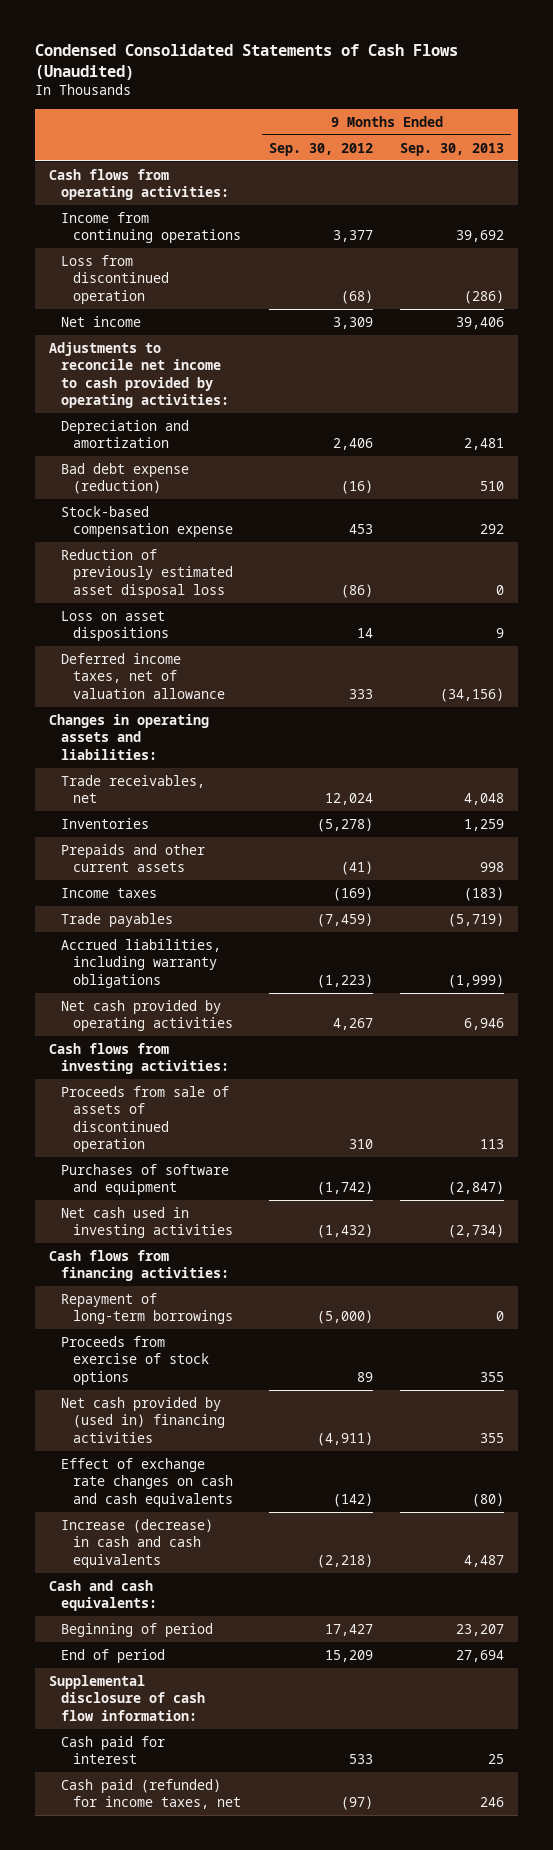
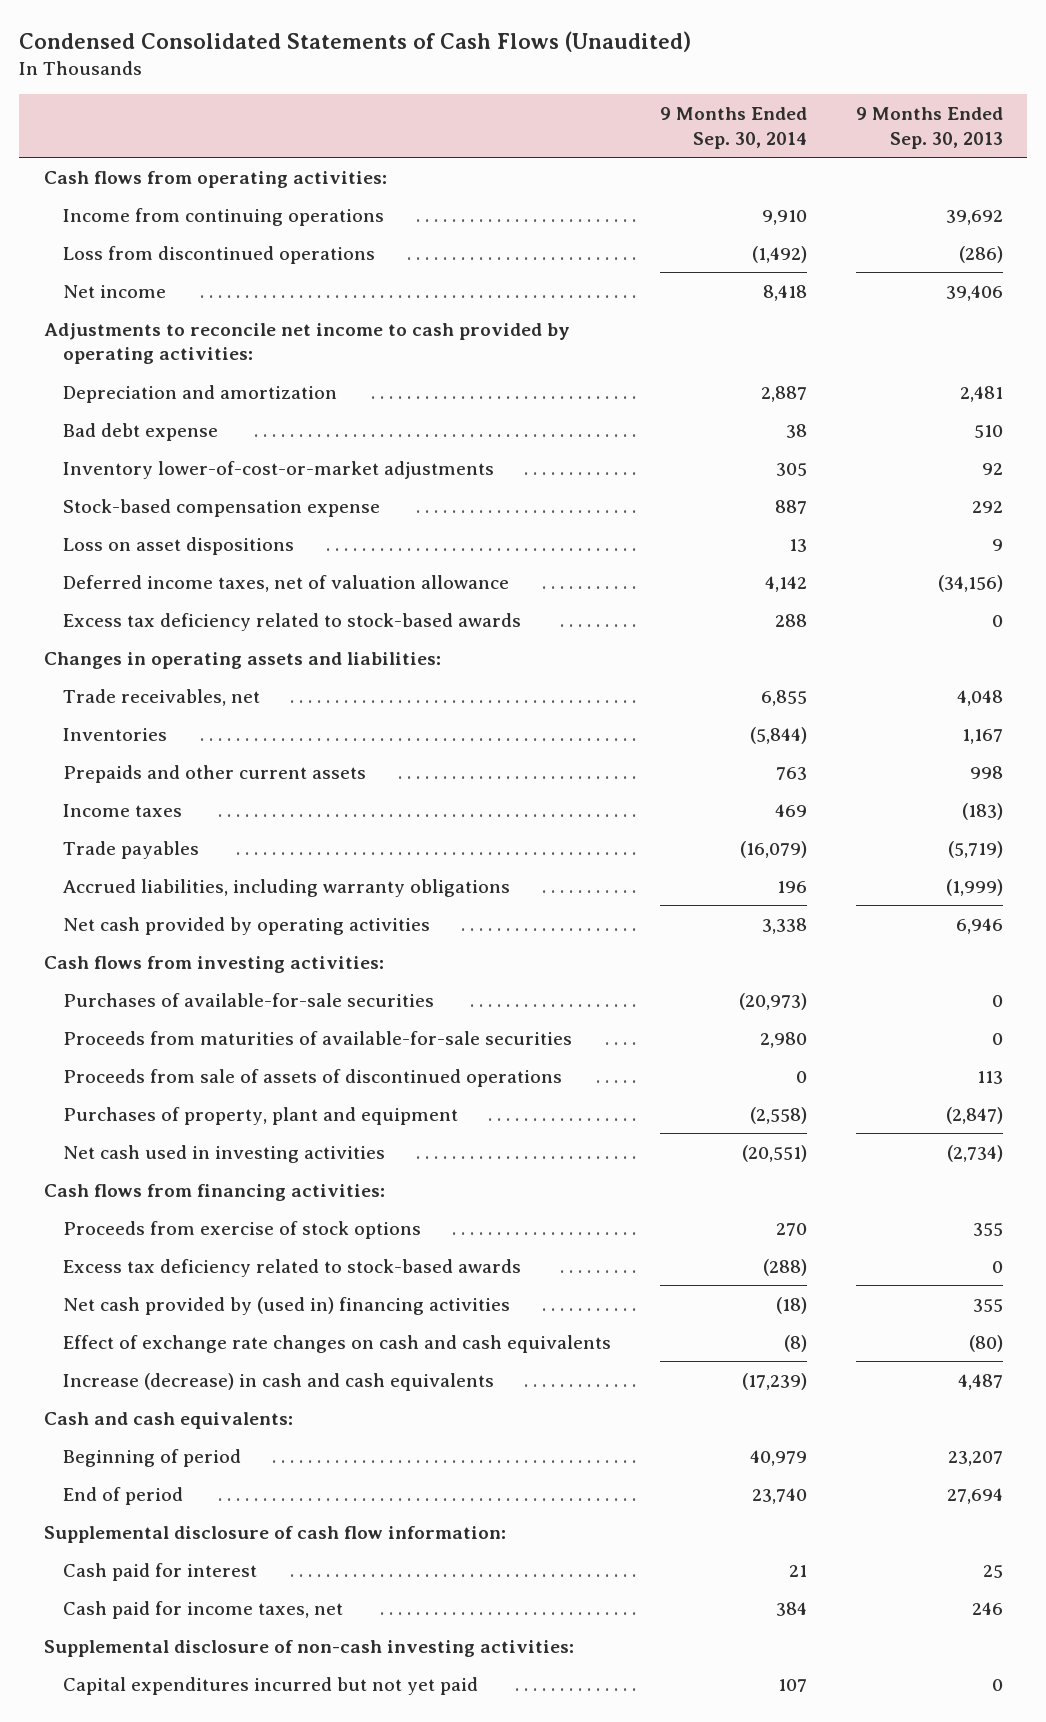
- | 9 Months Ended Sep. 30, 2012 | 9 Months Ended Sep. 30, 2013
+ | 9 Months Ended Sep. 30, 2014 | 9 Months Ended Sep. 30, 2013
- Loss from discontinued operation | (68) | (286)
+ Loss from discontinued operations | (1,492) | (286)
- Bad debt expense (reduction) | (16) | 510
+ Bad debt expense | 38 | 510
+ Inventory lower-of-cost-or-market adjustments | 305 | 92
- Reduction of previously estimated asset disposal loss | (86) | 0
+ Excess tax deficiency related to stock-based awards | 288 | 0
- Inventories | (5,278) | 1,259
+ Inventories | (5,844) | 1,167
- Proceeds from sale of assets of discontinued operation | 310 | 113
- Purchases of software and equipment | (1,742) | (2,847)
+ Purchases of available-for-sale securities | (20,973) | 0
+ Proceeds from maturities of available-for-sale securities | 2,980 | 0
+ Proceeds from sale of assets of discontinued operations | 0 | 113
+ Purchases of property, plant and equipment | (2,558) | (2,847)
- Repayment of long-term borrowings | (5,000) | 0
+ Excess tax deficiency related to stock-based awards | (288) | 0
- Cash paid (refunded) for income taxes, net | (97) | 246
+ Cash paid for income taxes, net | 384 | 246
+ Supplemental disclosure of non-cash investing activities:
+ Capital expenditures incurred but not yet paid | 107 | 0

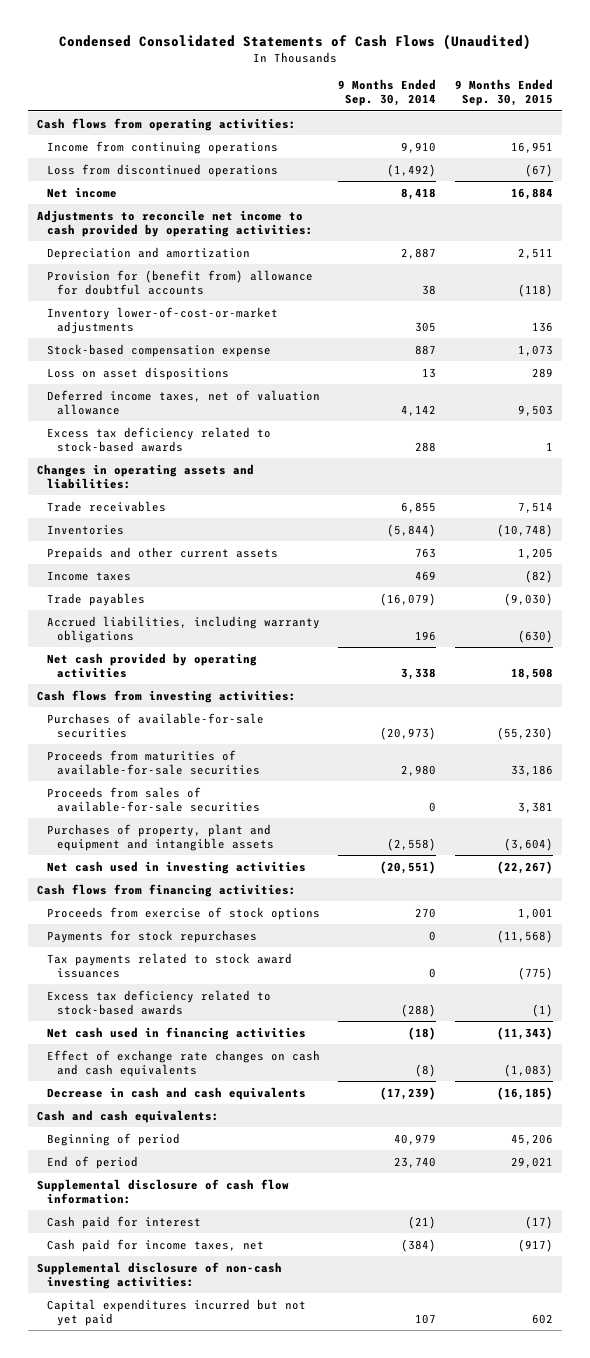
- | 9 Months Ended Sep. 30, 2014 | 9 Months Ended Sep. 30, 2013
+ | 9 Months Ended Sep. 30, 2014 | 9 Months Ended Sep. 30, 2015
- Bad debt expense | 38 | 510
+ Provision for (benefit from) allowance for doubtful accounts | 38 | (118)
- Trade receivables, net | 6,855 | 4,048
+ Trade receivables | 6,855 | 7,514
- Proceeds from sale of assets of discontinued operations | 0 | 113
- Purchases of property, plant and equipment | (2,558) | (2,847)
+ Proceeds from sales of available-for-sale securities | 0 | 3,381
+ Purchases of property, plant and equipment and intangible assets | (2,558) | (3,604)
+ Payments for stock repurchases | 0 | (11,568)
+ Tax payments related to stock award issuances | 0 | (775)
- Net cash provided by (used in) financing activities | (18) | 355
+ Net cash used in financing activities | (18) | (11,343)
- Increase (decrease) in cash and cash equivalents | (17,239) | 4,487
+ Decrease in cash and cash equivalents | (17,239) | (16,185)
- Cash paid for interest | 21 | 25
- Cash paid for income taxes, net | 384 | 246
+ Cash paid for interest | (21) | (17)
+ Cash paid for income taxes, net | (384) | (917)

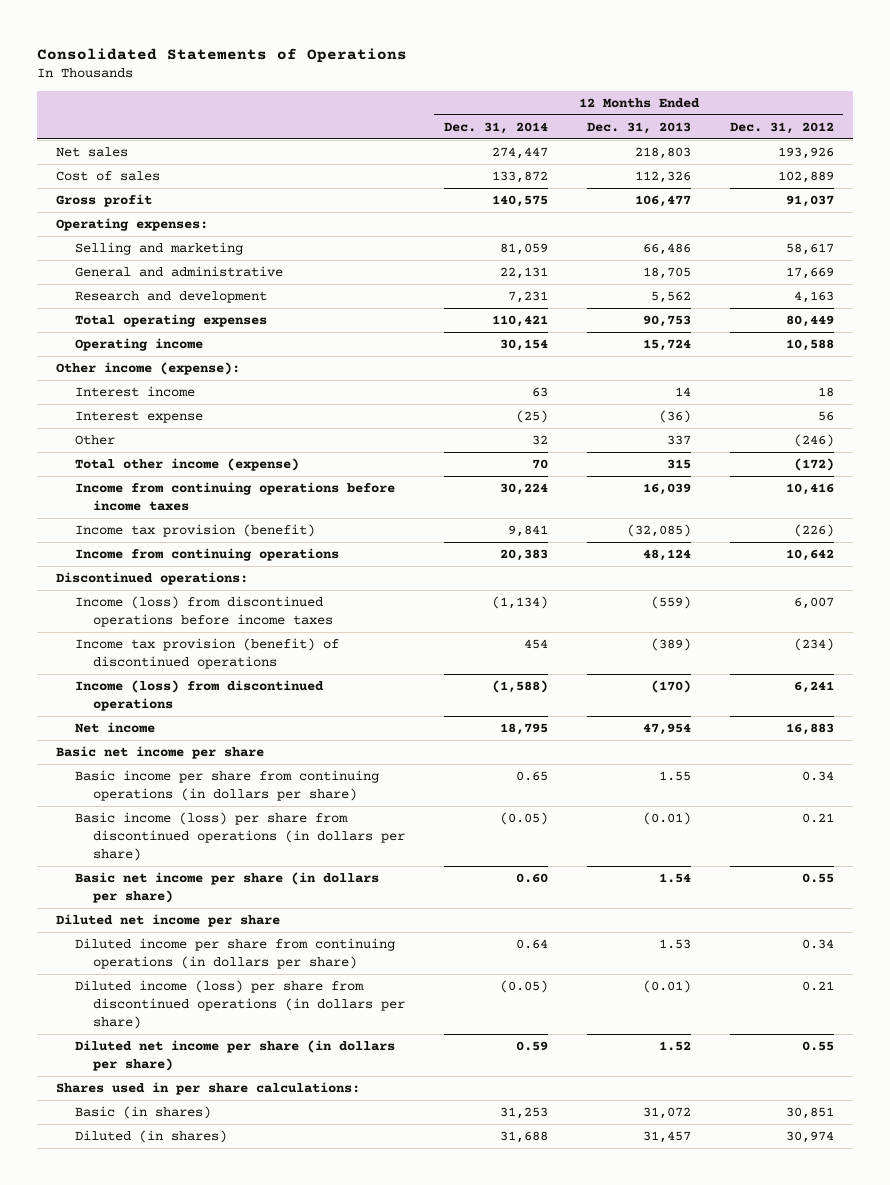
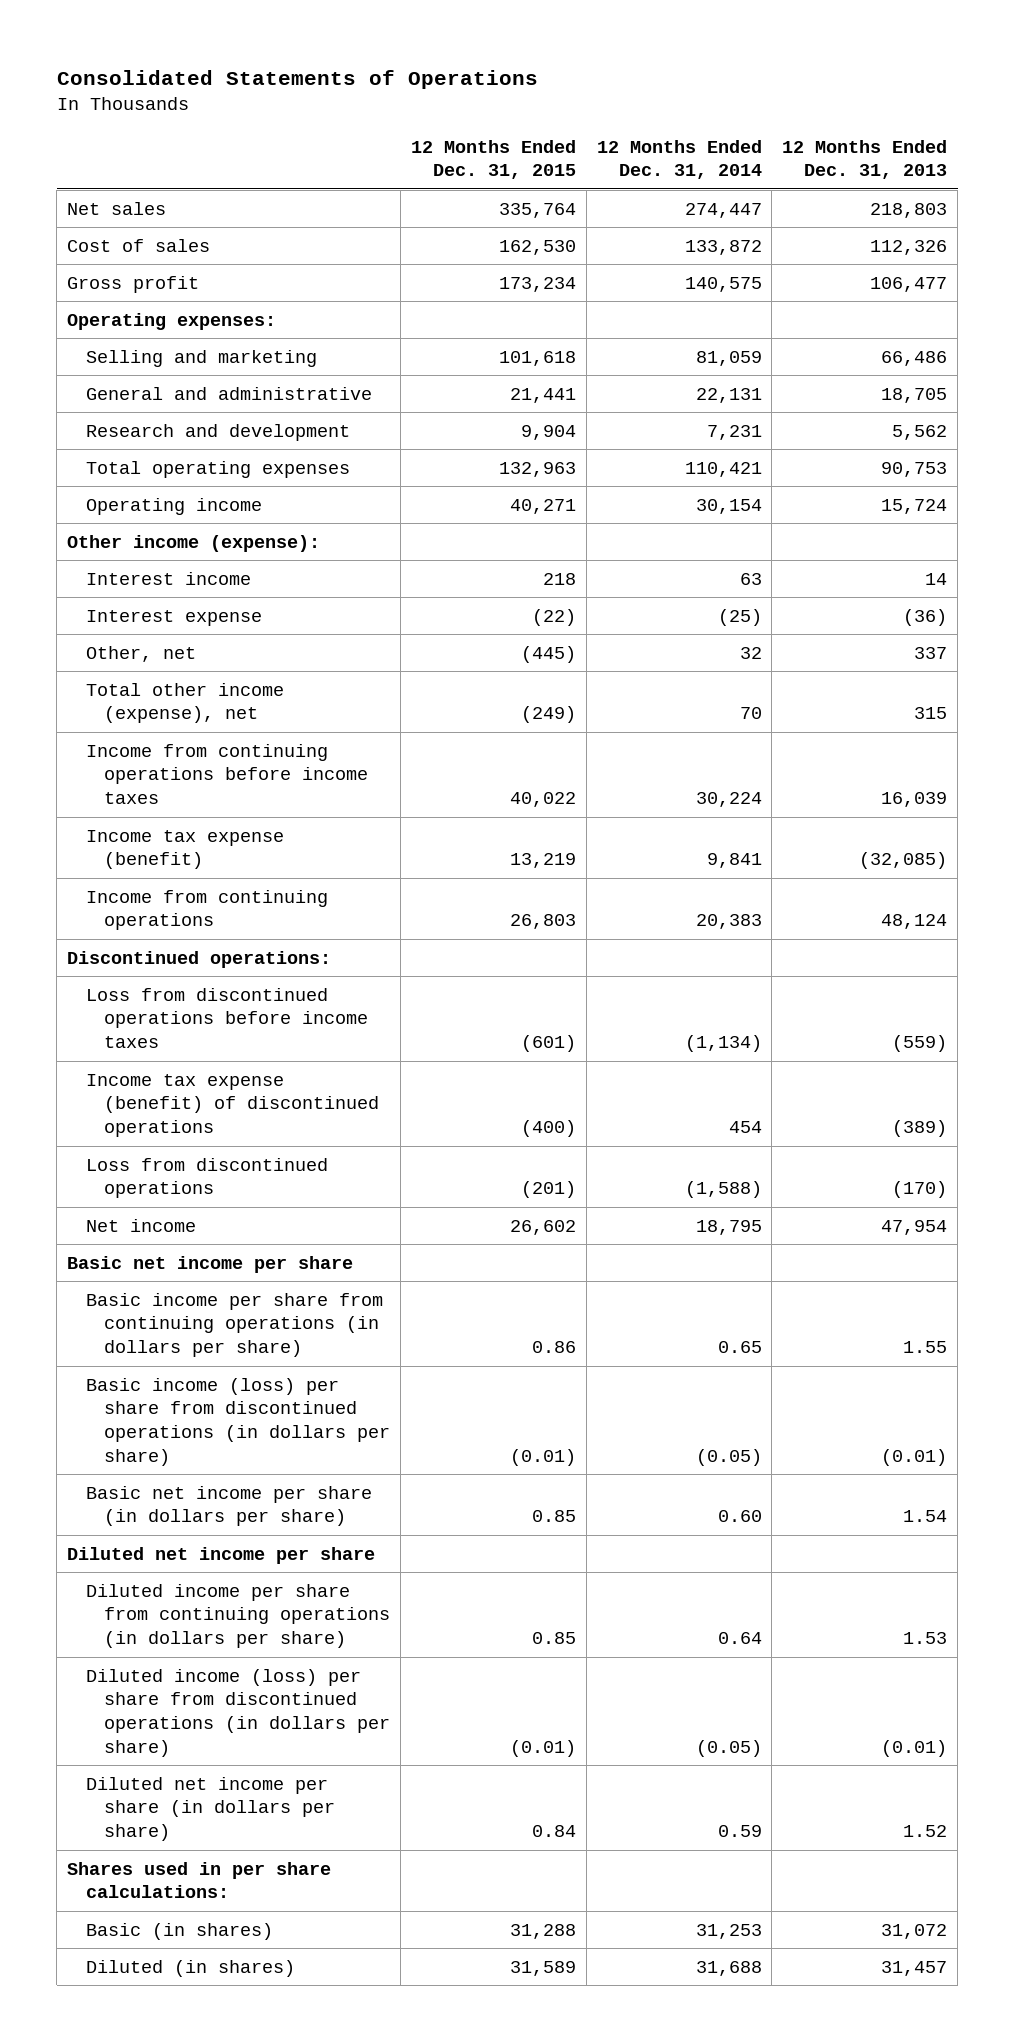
- | 12 Months Ended Dec. 31, 2014 | 12 Months Ended Dec. 31, 2013 | 12 Months Ended Dec. 31, 2012
+ | 12 Months Ended Dec. 31, 2015 | 12 Months Ended Dec. 31, 2014 | 12 Months Ended Dec. 31, 2013
- Other | 32 | 337 | (246)
- Total other income (expense) | 70 | 315 | (172)
+ Other, net | (445) | 32 | 337
+ Total other income (expense), net | (249) | 70 | 315
- Income tax provision (benefit) | 9,841 | (32,085) | (226)
+ Income tax expense (benefit) | 13,219 | 9,841 | (32,085)
- Income (loss) from discontinued operations before income taxes | (1,134) | (559) | 6,007
- Income tax provision (benefit) of discontinued operations | 454 | (389) | (234)
- Income (loss) from discontinued operations | (1,588) | (170) | 6,241
+ Loss from discontinued operations before income taxes | (601) | (1,134) | (559)
+ Income tax expense (benefit) of discontinued operations | (400) | 454 | (389)
+ Loss from discontinued operations | (201) | (1,588) | (170)

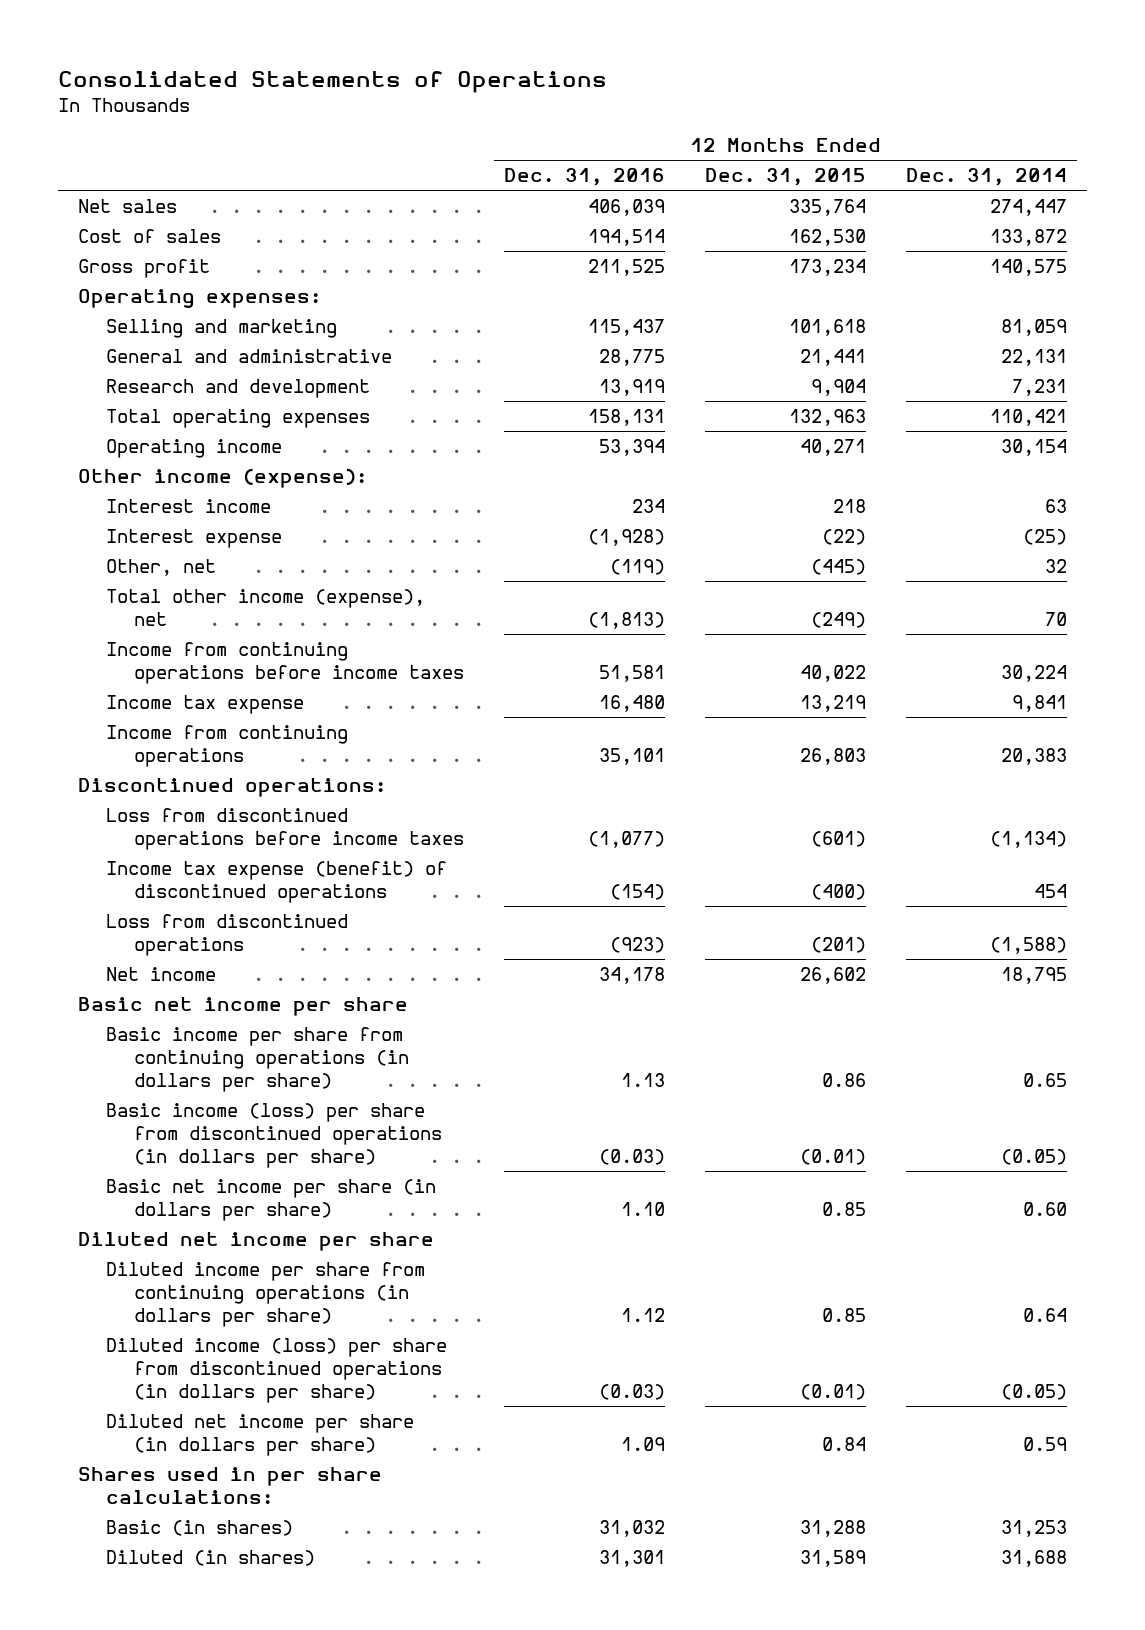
- | 12 Months Ended Dec. 31, 2015 | 12 Months Ended Dec. 31, 2014 | 12 Months Ended Dec. 31, 2013
+ | 12 Months Ended Dec. 31, 2016 | 12 Months Ended Dec. 31, 2015 | 12 Months Ended Dec. 31, 2014
- Income tax expense (benefit) | 13,219 | 9,841 | (32,085)
+ Income tax expense | 16,480 | 13,219 | 9,841

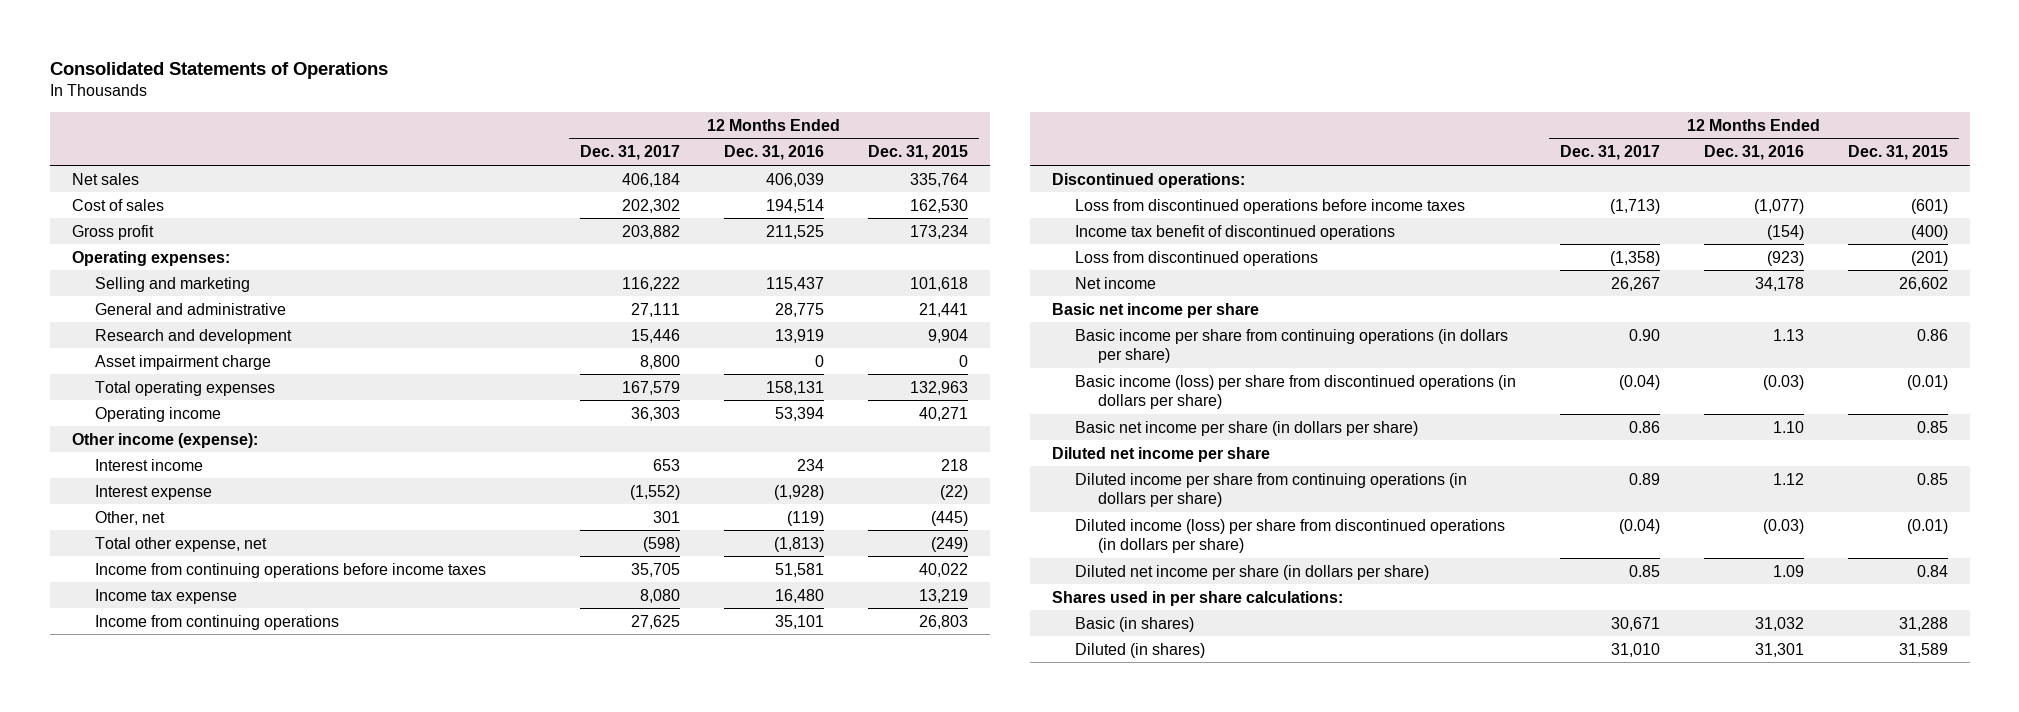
- | 12 Months Ended Dec. 31, 2016 | 12 Months Ended Dec. 31, 2015 | 12 Months Ended Dec. 31, 2014
+ | 12 Months Ended Dec. 31, 2017 | 12 Months Ended Dec. 31, 2016 | 12 Months Ended Dec. 31, 2015
+ Asset impairment charge | 8,800 | 0 | 0
- Total other income (expense), net | (1,813) | (249) | 70
+ Total other expense, net | (598) | (1,813) | (249)
- Income tax expense (benefit) of discontinued operations | (154) | (400) | 454
+ Income tax benefit of discontinued operations | | (154) | (400)

